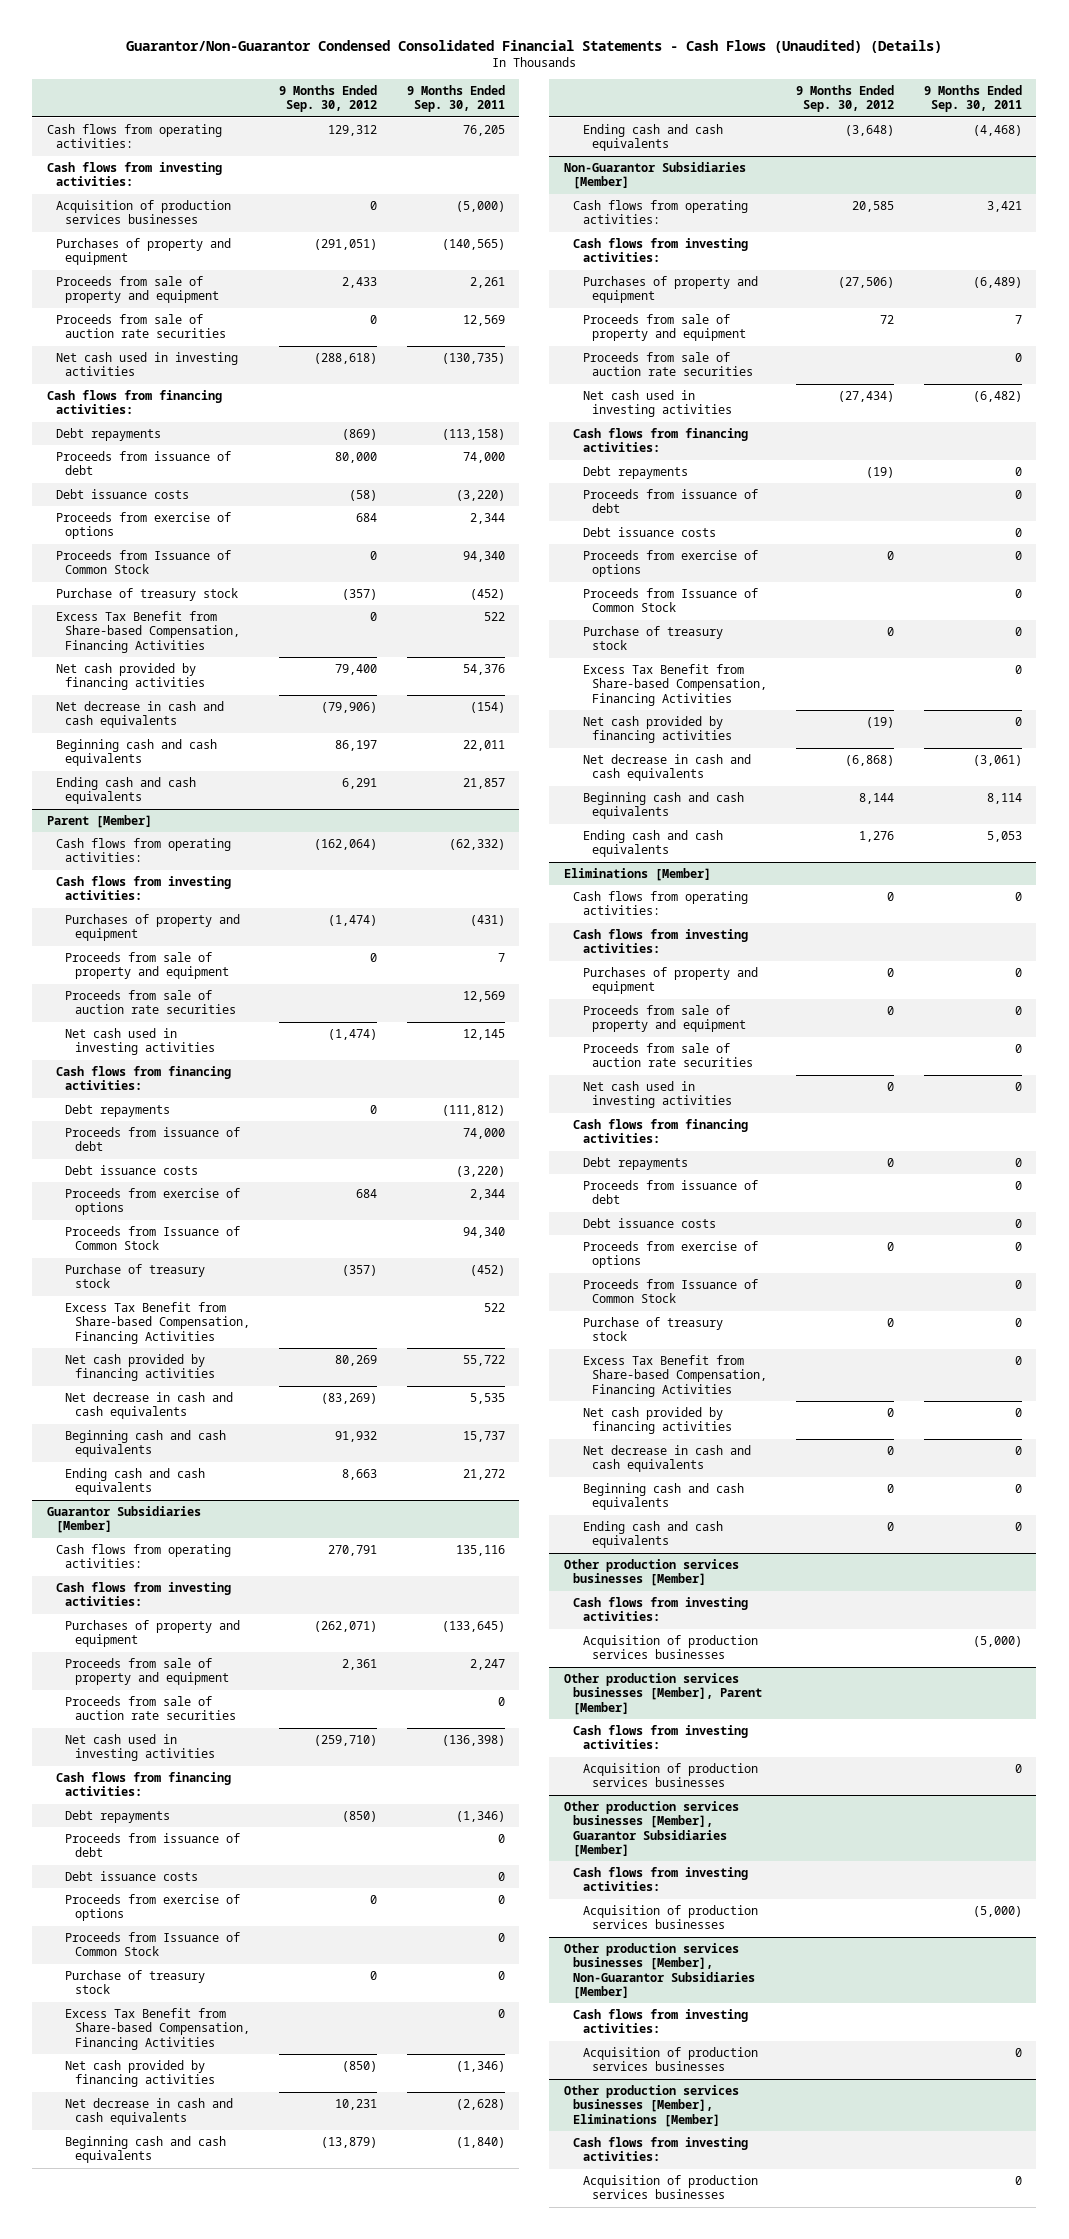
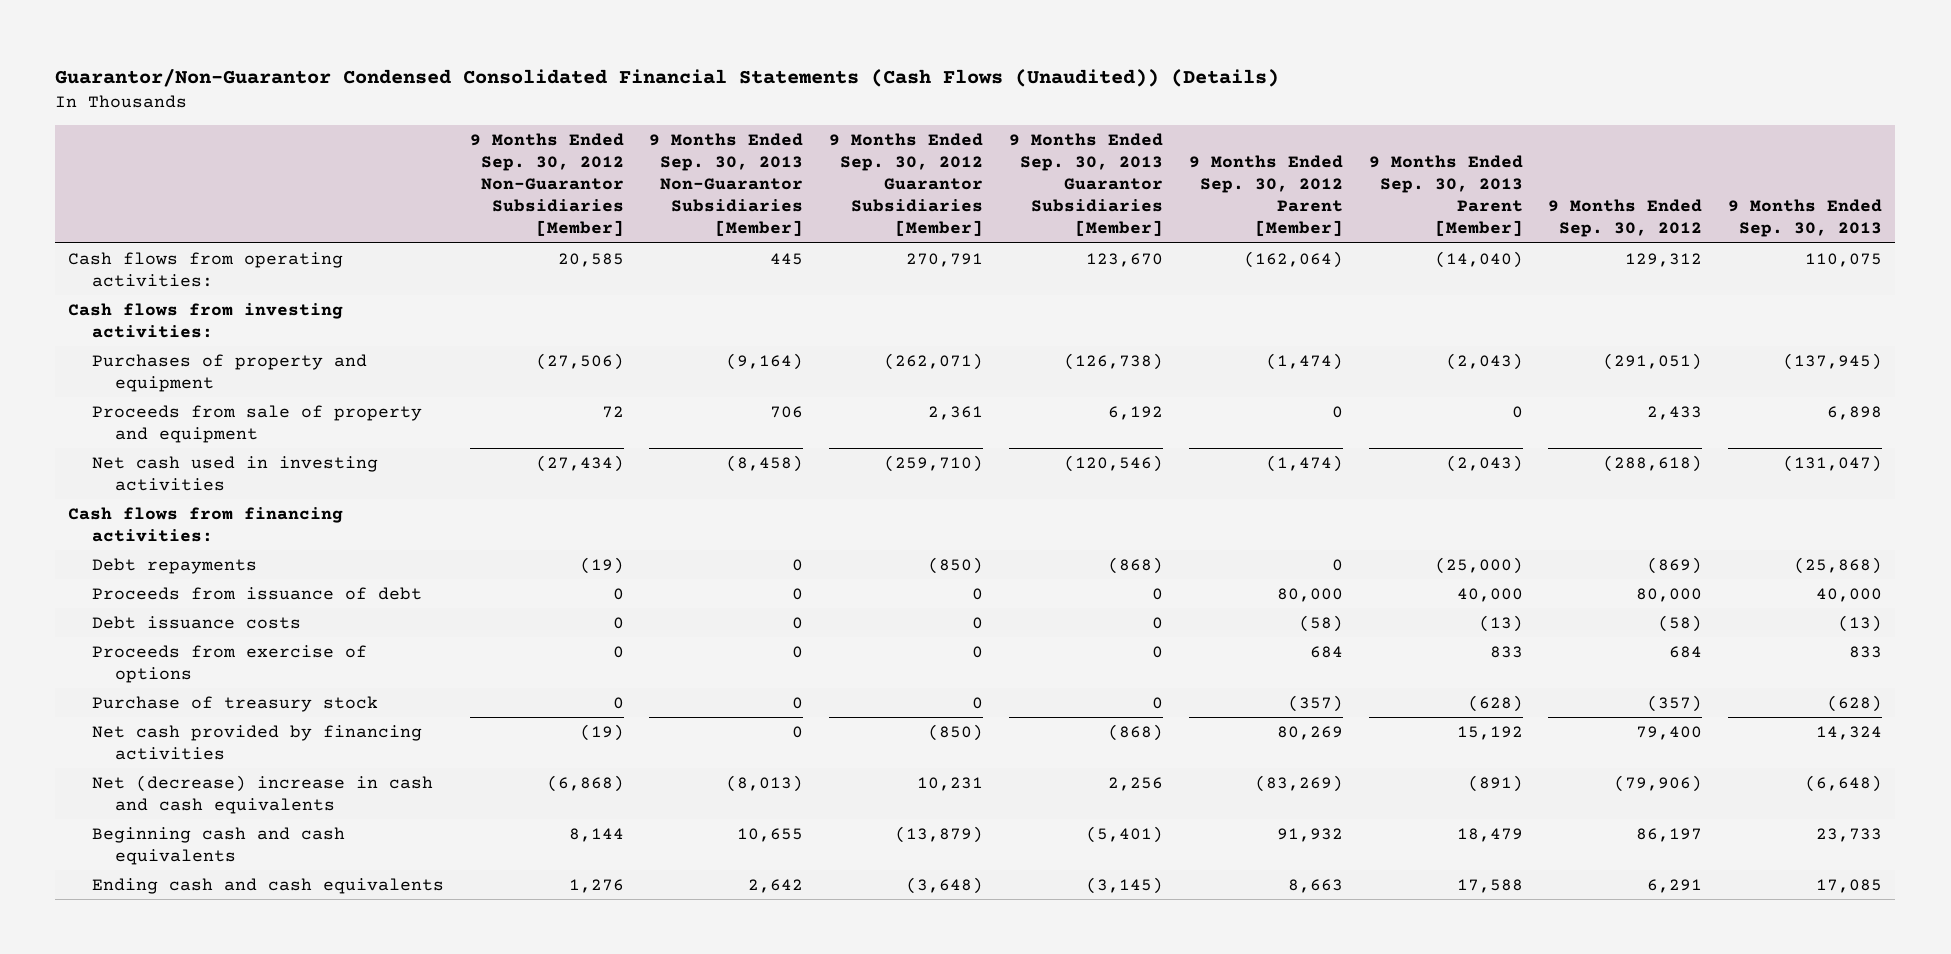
- Guarantor/Non-Guarantor Condensed Consolidated Financial Statements - Cash Flows (Unaudited) (Details)
+ Guarantor/Non-Guarantor Condensed Consolidated Financial Statements (Cash Flows (Unaudited)) (Details)
- | 9 Months Ended Sep. 30, 2012 | 9 Months Ended Sep. 30, 2011
+ | 9 Months Ended Sep. 30, 2012 Non-Guarantor Subsidiaries [Member] | 9 Months Ended Sep. 30, 2013 Non-Guarantor Subsidiaries [Member] | 9 Months Ended Sep. 30, 2012 Guarantor Subsidiaries [Member] | 9 Months Ended Sep. 30, 2013 Guarantor Subsidiaries [Member] | 9 Months Ended Sep. 30, 2012 Parent [Member] | 9 Months Ended Sep. 30, 2013 Parent [Member] | 9 Months Ended Sep. 30, 2012 | 9 Months Ended Sep. 30, 2013
- Acquisition of production services businesses | 0 | (5,000)
- Proceeds from sale of auction rate securities | 0 | 12,569
- Proceeds from Issuance of Common Stock | 0 | 94,340
- Excess Tax Benefit from Share-based Compensation, Financing Activities | 0 | 522
- Net decrease in cash and cash equivalents | (79,906) | (154)
+ Net (decrease) increase in cash and cash equivalents | (6,868) | (8,013) | 10,231 | 2,256 | (83,269) | (891) | (79,906) | (6,648)
- Parent [Member]
- Cash flows from operating activities: | (162,064) | (62,332)
- Cash flows from investing activities:
- Purchases of property and equipment | (1,474) | (431)
- Proceeds from sale of property and equipment | 0 | 7
- Proceeds from sale of auction rate securities | | 12,569
- Net cash used in investing activities | (1,474) | 12,145
- Cash flows from financing activities:
- Debt repayments | 0 | (111,812)
- Proceeds from issuance of debt | | 74,000
- Debt issuance costs | | (3,220)
- Proceeds from exercise of options | 684 | 2,344
- Proceeds from Issuance of Common Stock | | 94,340
- Purchase of treasury stock | (357) | (452)
- Excess Tax Benefit from Share-based Compensation, Financing Activities | | 522
- Net cash provided by financing activities | 80,269 | 55,722
- Net decrease in cash and cash equivalents | (83,269) | 5,535
- Beginning cash and cash equivalents | 91,932 | 15,737
- Ending cash and cash equivalents | 8,663 | 21,272
- Guarantor Subsidiaries [Member]
- Cash flows from operating activities: | 270,791 | 135,116
- Cash flows from investing activities:
- Purchases of property and equipment | (262,071) | (133,645)
- Proceeds from sale of property and equipment | 2,361 | 2,247
- Proceeds from sale of auction rate securities | | 0
- Net cash used in investing activities | (259,710) | (136,398)
- Cash flows from financing activities:
- Debt repayments | (850) | (1,346)
- Proceeds from issuance of debt | | 0
- Debt issuance costs | | 0
- Proceeds from exercise of options | 0 | 0
- Proceeds from Issuance of Common Stock | | 0
- Purchase of treasury stock | 0 | 0
- Excess Tax Benefit from Share-based Compensation, Financing Activities | | 0
- Net cash provided by financing activities | (850) | (1,346)
- Net decrease in cash and cash equivalents | 10,231 | (2,628)
- Beginning cash and cash equivalents | (13,879) | (1,840)
- Ending cash and cash equivalents | (3,648) | (4,468)
- Non-Guarantor Subsidiaries [Member]
- Cash flows from operating activities: | 20,585 | 3,421
- Cash flows from investing activities:
- Purchases of property and equipment | (27,506) | (6,489)
- Proceeds from sale of property and equipment | 72 | 7
- Proceeds from sale of auction rate securities | | 0
- Net cash used in investing activities | (27,434) | (6,482)
- Cash flows from financing activities:
- Debt repayments | (19) | 0
- Proceeds from issuance of debt | | 0
- Debt issuance costs | | 0
- Proceeds from exercise of options | 0 | 0
- Proceeds from Issuance of Common Stock | | 0
- Purchase of treasury stock | 0 | 0
- Excess Tax Benefit from Share-based Compensation, Financing Activities | | 0
- Net cash provided by financing activities | (19) | 0
- Net decrease in cash and cash equivalents | (6,868) | (3,061)
- Beginning cash and cash equivalents | 8,144 | 8,114
- Ending cash and cash equivalents | 1,276 | 5,053
- Eliminations [Member]
- Cash flows from operating activities: | 0 | 0
- Cash flows from investing activities:
- Purchases of property and equipment | 0 | 0
- Proceeds from sale of property and equipment | 0 | 0
- Proceeds from sale of auction rate securities | | 0
- Net cash used in investing activities | 0 | 0
- Cash flows from financing activities:
- Debt repayments | 0 | 0
- Proceeds from issuance of debt | | 0
- Debt issuance costs | | 0
- Proceeds from exercise of options | 0 | 0
- Proceeds from Issuance of Common Stock | | 0
- Purchase of treasury stock | 0 | 0
- Excess Tax Benefit from Share-based Compensation, Financing Activities | | 0
- Net cash provided by financing activities | 0 | 0
- Net decrease in cash and cash equivalents | 0 | 0
- Beginning cash and cash equivalents | 0 | 0
- Ending cash and cash equivalents | 0 | 0
- Other production services businesses [Member]
- Cash flows from investing activities:
- Acquisition of production services businesses | | (5,000)
- Other production services businesses [Member], Parent [Member]
- Cash flows from investing activities:
- Acquisition of production services businesses | | 0
- Other production services businesses [Member], Guarantor Subsidiaries [Member]
- Cash flows from investing activities:
- Acquisition of production services businesses | | (5,000)
- Other production services businesses [Member], Non-Guarantor Subsidiaries [Member]
- Cash flows from investing activities:
- Acquisition of production services businesses | | 0
- Other production services businesses [Member], Eliminations [Member]
- Cash flows from investing activities:
- Acquisition of production services businesses | | 0

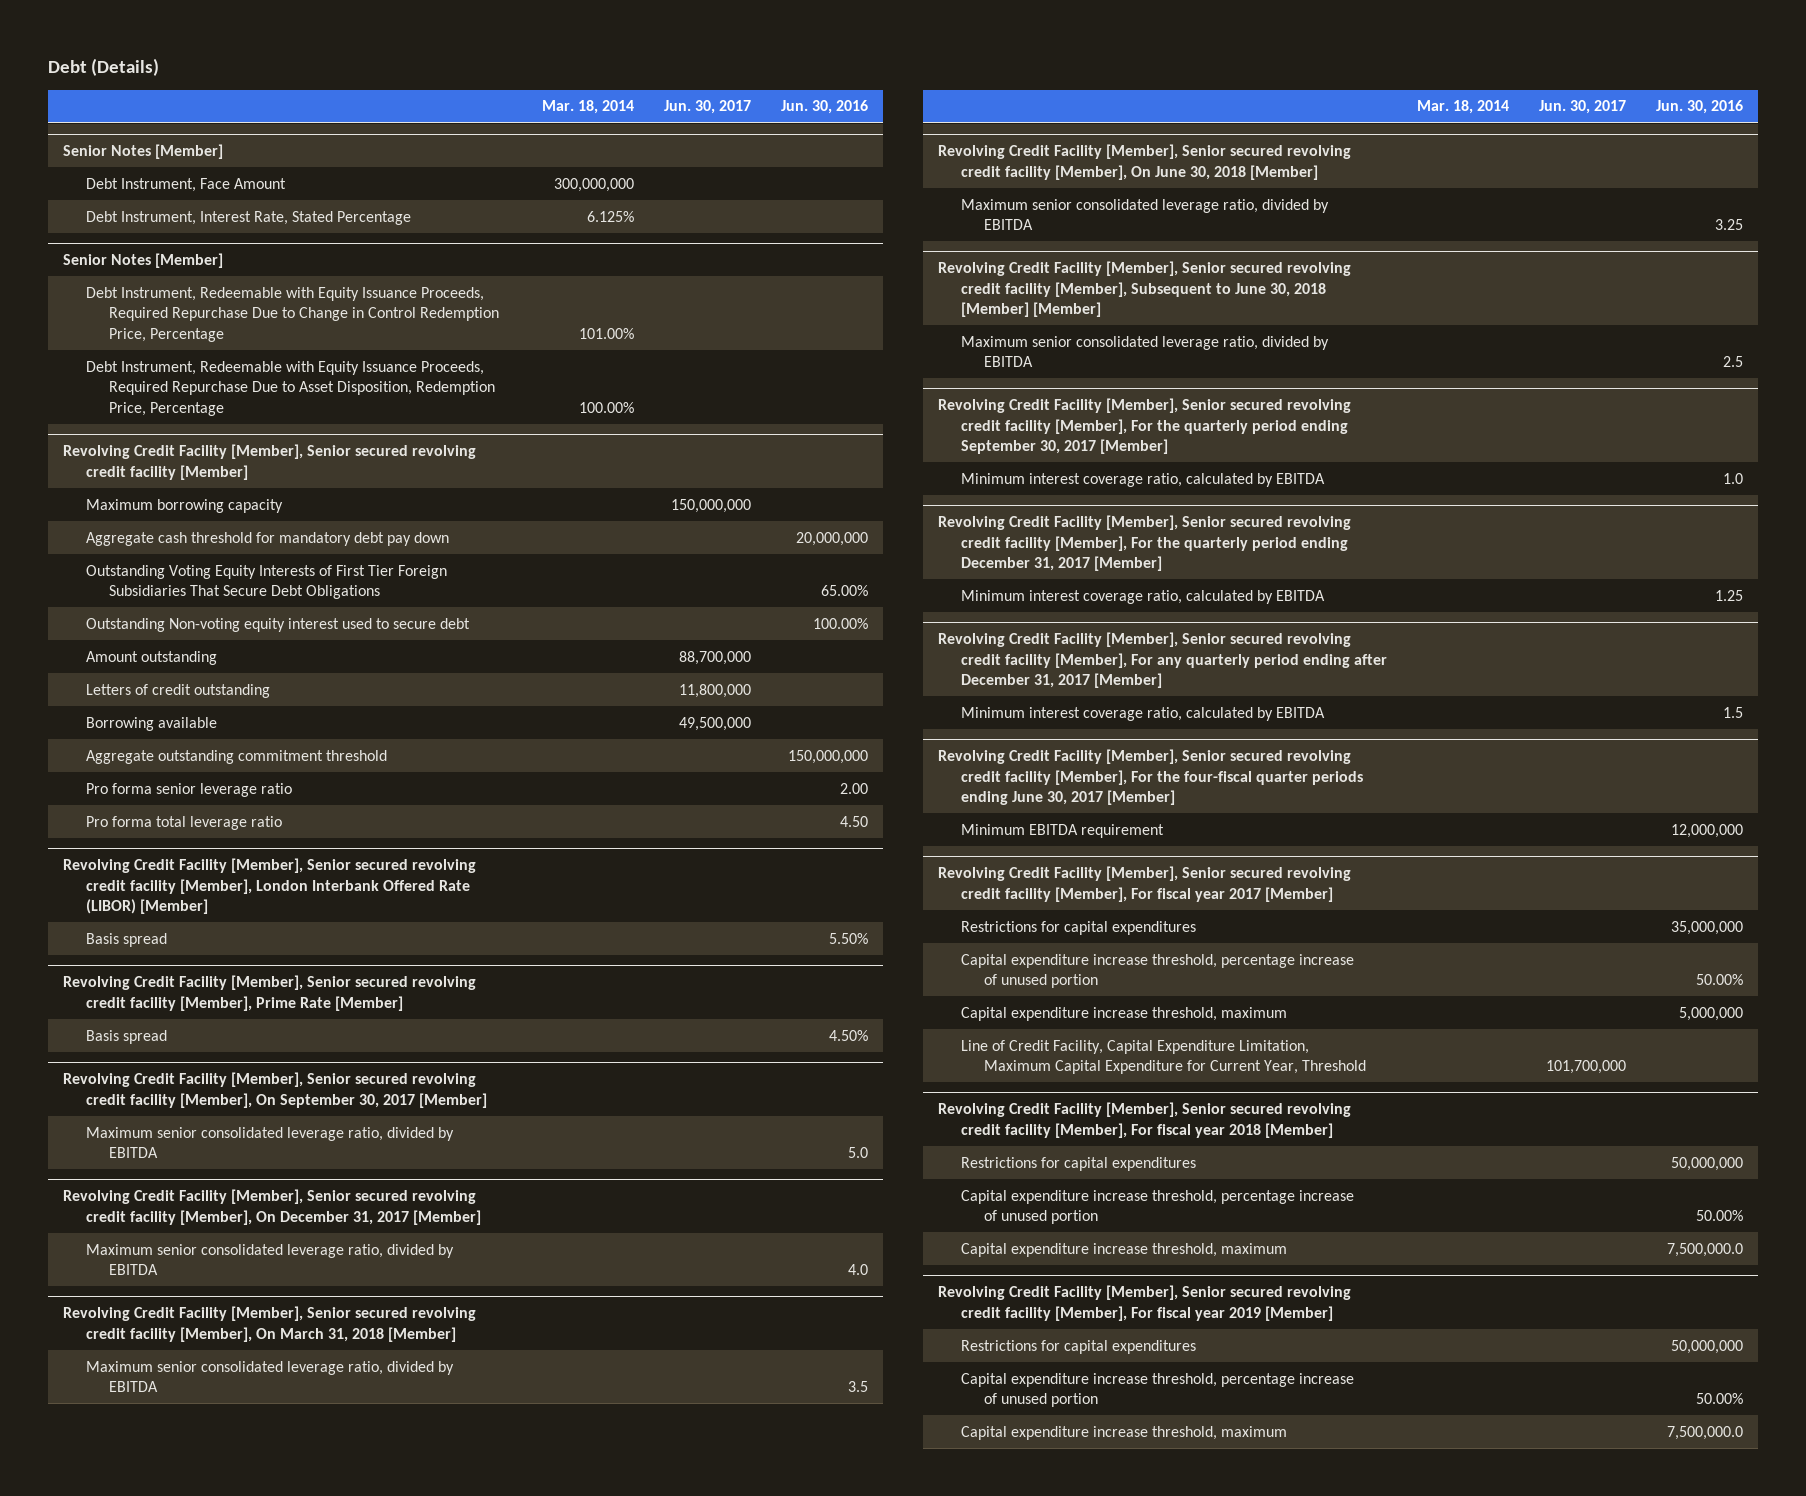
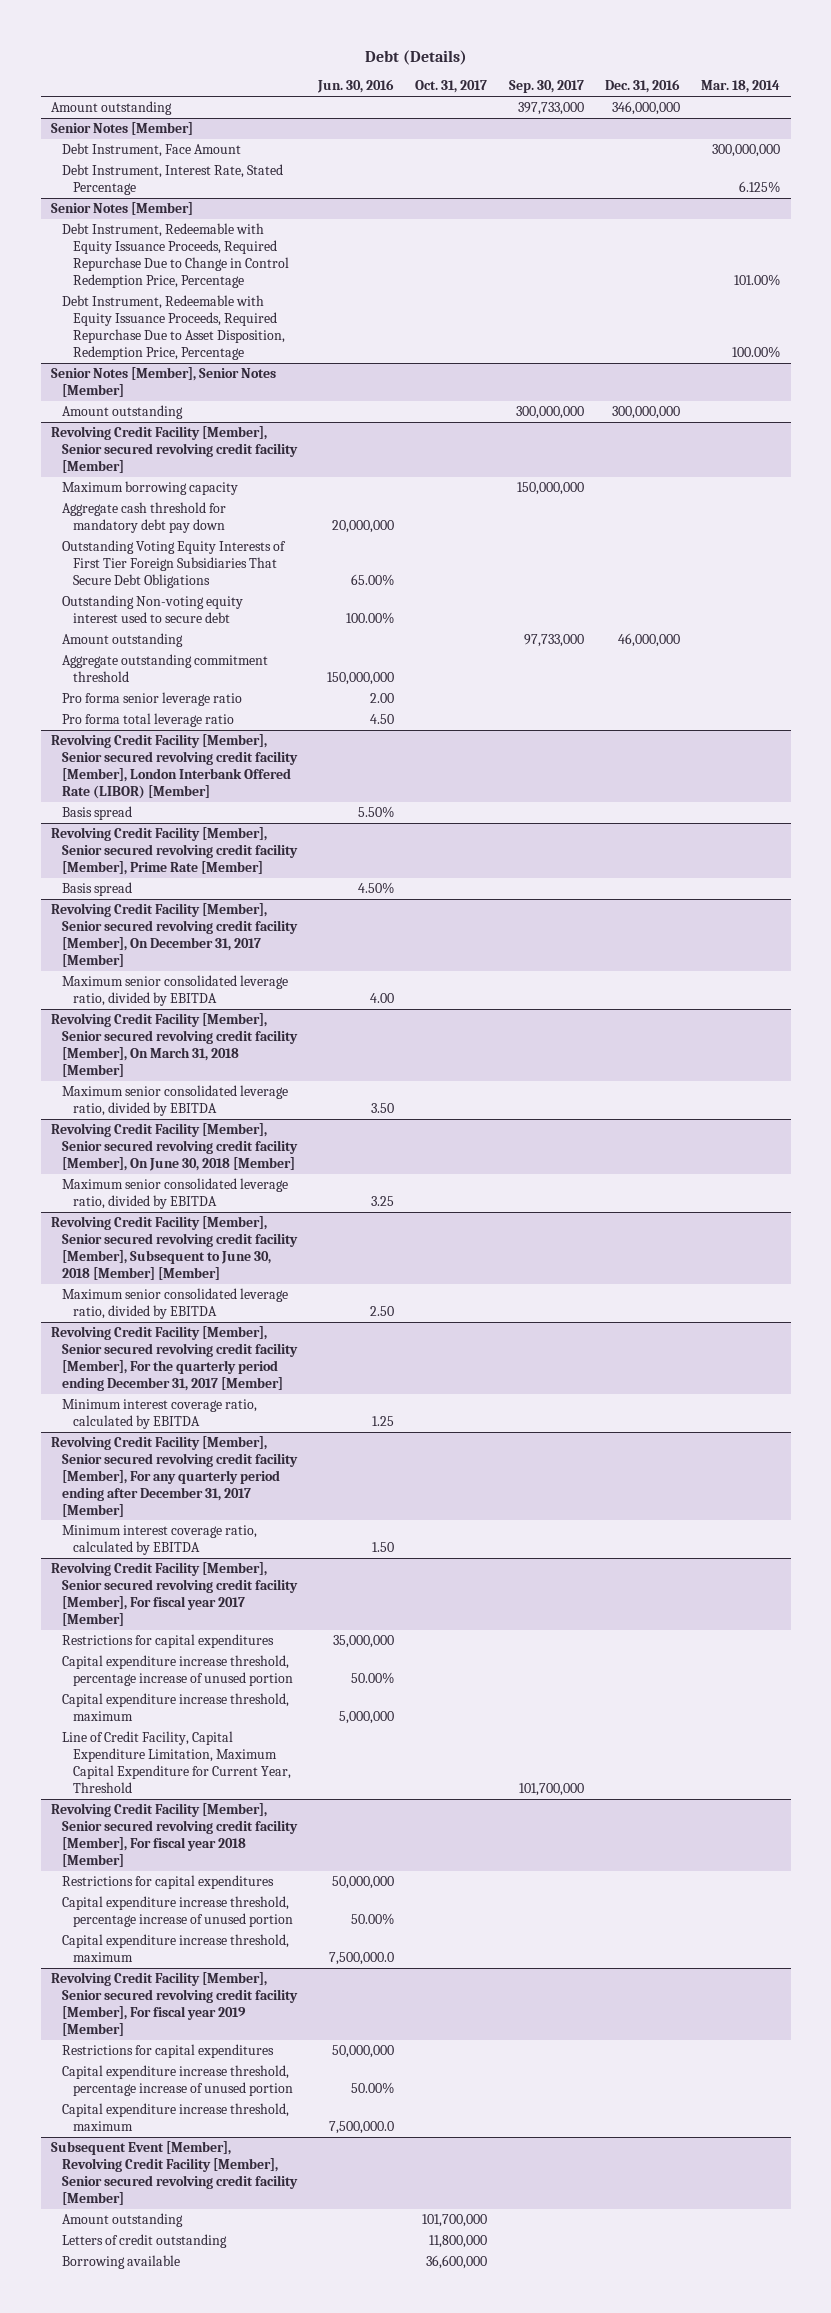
- | Mar. 18, 2014 | Jun. 30, 2017 | Jun. 30, 2016
+ | Jun. 30, 2016 | Oct. 31, 2017 | Sep. 30, 2017 | Dec. 31, 2016 | Mar. 18, 2014
+ Amount outstanding | | | 397,733,000 | 346,000,000 |
+ Senior Notes [Member], Senior Notes [Member]
+ Amount outstanding | | | 300,000,000 | 300,000,000 |
@ Revolving Credit Facility [Member], Senior secured revolving credit facility [Member]
- Letters of credit outstanding | | 11,800,000 |
- Borrowing available | | 49,500,000 |
- Revolving Credit Facility [Member], Senior secured revolving credit facility [Member], On September 30, 2017 [Member]
- Maximum senior consolidated leverage ratio, divided by EBITDA | | | 5.0
@ Revolving Credit Facility [Member], Senior secured revolving credit facility [Member], On December 31, 2017 [Member]
- Maximum senior consolidated leverage ratio, divided by EBITDA | | | 4.0
+ Maximum senior consolidated leverage ratio, divided by EBITDA | 4.00 | | | |
@ Revolving Credit Facility [Member], Senior secured revolving credit facility [Member], On March 31, 2018 [Member]
- Maximum senior consolidated leverage ratio, divided by EBITDA | | | 3.5
+ Maximum senior consolidated leverage ratio, divided by EBITDA | 3.50 | | | |
@ Revolving Credit Facility [Member], Senior secured revolving credit facility [Member], Subsequent to June 30, 2018 [Member] [Member]
- Maximum senior consolidated leverage ratio, divided by EBITDA | | | 2.5
- Revolving Credit Facility [Member], Senior secured revolving credit facility [Member], For the quarterly period ending September 30, 2017 [Member]
- Minimum interest coverage ratio, calculated by EBITDA | | | 1.0
@ Revolving Credit Facility [Member], Senior secured revolving credit facility [Member], Subsequent to June 30, 2018 [Member] [Member]
+ Maximum senior consolidated leverage ratio, divided by EBITDA | 2.50 | | | |
@ Revolving Credit Facility [Member], Senior secured revolving credit facility [Member], For any quarterly period ending after December 31, 2017 [Member]
- Minimum interest coverage ratio, calculated by EBITDA | | | 1.5
- Revolving Credit Facility [Member], Senior secured revolving credit facility [Member], For the four-fiscal quarter periods ending June 30, 2017 [Member]
- Minimum EBITDA requirement | | | 12,000,000
@ Revolving Credit Facility [Member], Senior secured revolving credit facility [Member], For any quarterly period ending after December 31, 2017 [Member]
+ Minimum interest coverage ratio, calculated by EBITDA | 1.50 | | | |
+ Subsequent Event [Member], Revolving Credit Facility [Member], Senior secured revolving credit facility [Member]
+ Amount outstanding | | 101,700,000 | | |
+ Letters of credit outstanding | | 11,800,000 | | |
+ Borrowing available | | 36,600,000 | | |

